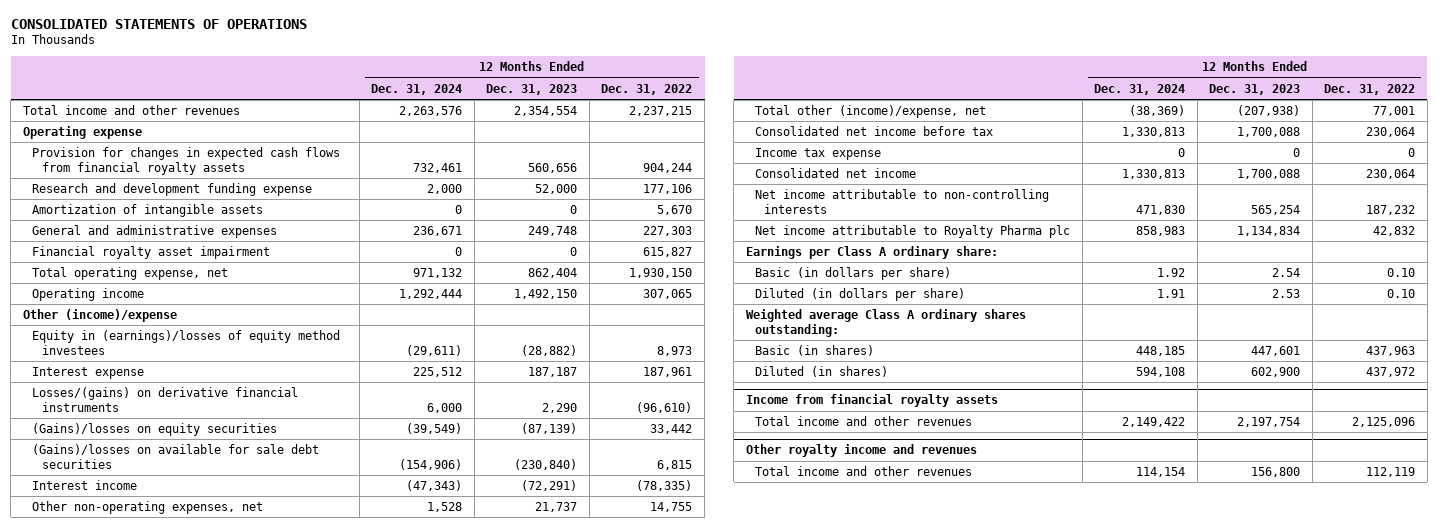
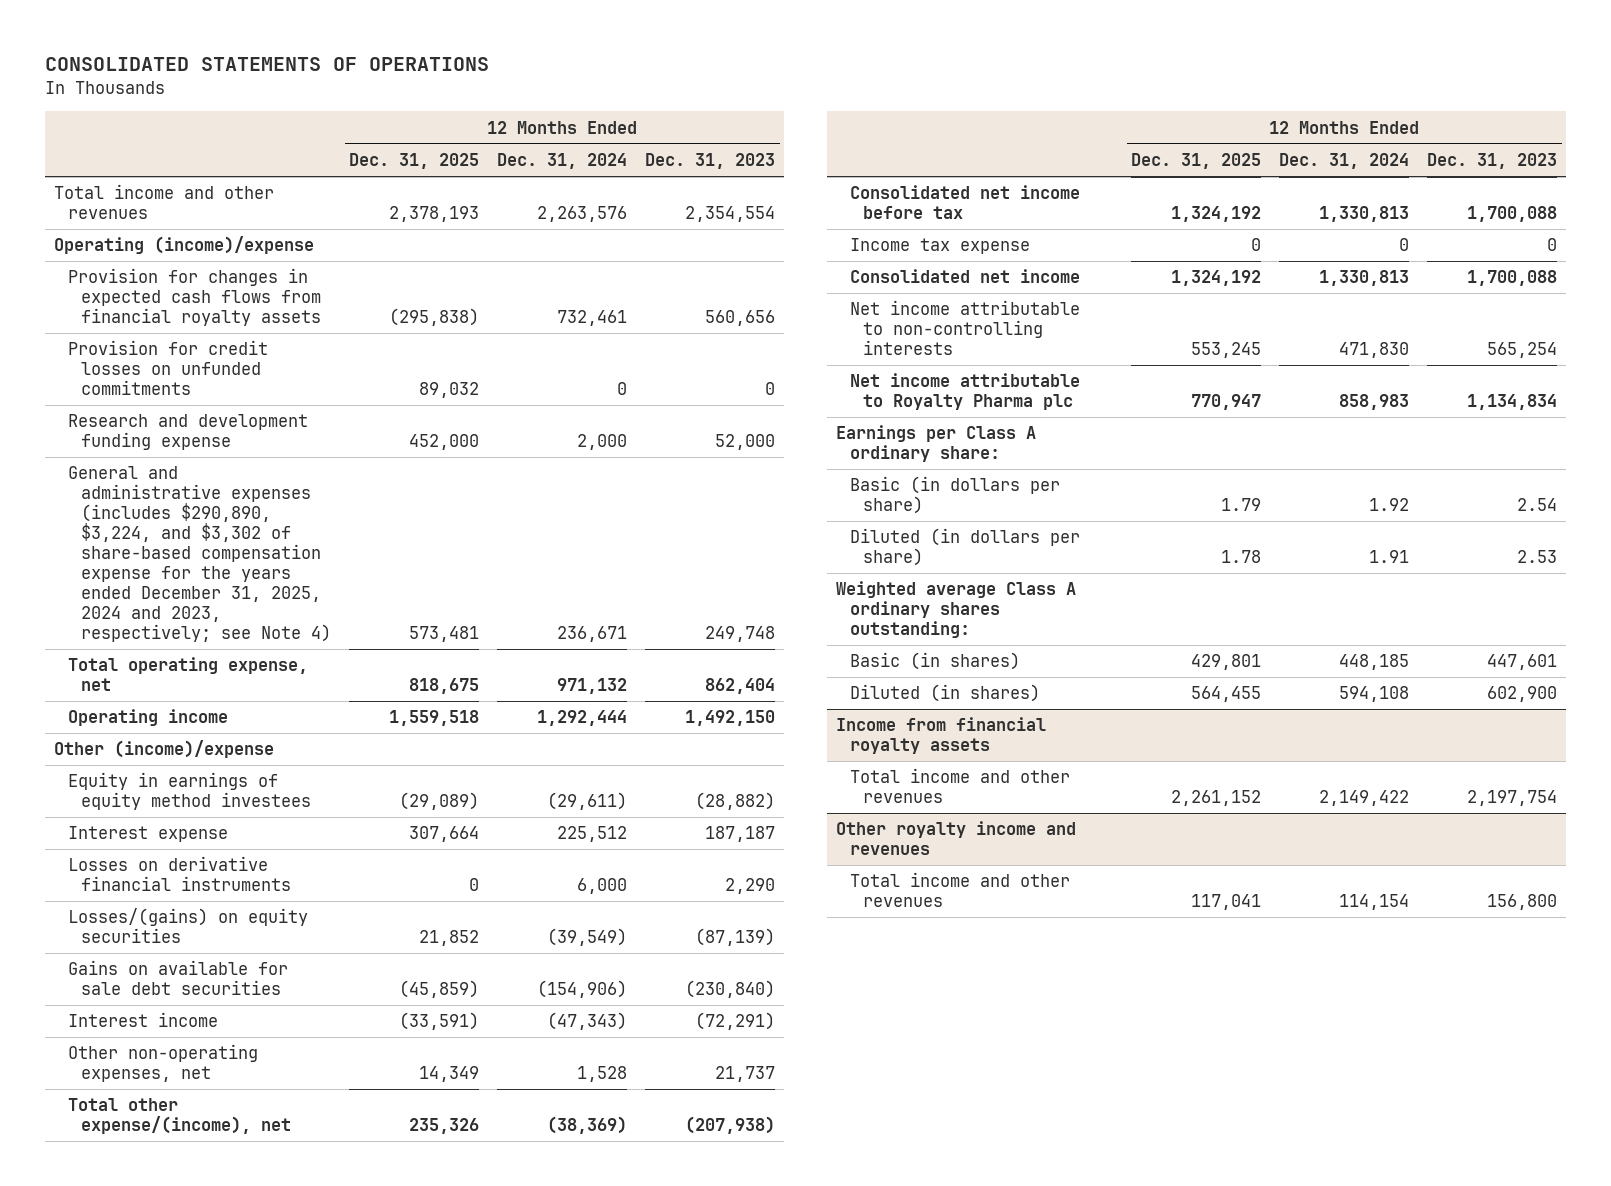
- | 12 Months Ended Dec. 31, 2024 | 12 Months Ended Dec. 31, 2023 | 12 Months Ended Dec. 31, 2022
+ | 12 Months Ended Dec. 31, 2025 | 12 Months Ended Dec. 31, 2024 | 12 Months Ended Dec. 31, 2023
- Operating expense
+ Operating (income)/expense
+ Provision for credit losses on unfunded commitments | 89,032 | 0 | 0
- Amortization of intangible assets | 0 | 0 | 5,670
- General and administrative expenses | 236,671 | 249,748 | 227,303
- Financial royalty asset impairment | 0 | 0 | 615,827
+ General and administrative expenses (includes $290,890, $3,224, and $3,302 of share-based compensation expense for the years ended December 31, 2025, 2024 and 2023, respectively; see Note 4) | 573,481 | 236,671 | 249,748
- Equity in (earnings)/losses of equity method investees | (29,611) | (28,882) | 8,973
+ Equity in earnings of equity method investees | (29,089) | (29,611) | (28,882)
- Losses/(gains) on derivative financial instruments | 6,000 | 2,290 | (96,610)
- (Gains)/losses on equity securities | (39,549) | (87,139) | 33,442
- (Gains)/losses on available for sale debt securities | (154,906) | (230,840) | 6,815
+ Losses on derivative financial instruments | 0 | 6,000 | 2,290
+ Losses/(gains) on equity securities | 21,852 | (39,549) | (87,139)
+ Gains on available for sale debt securities | (45,859) | (154,906) | (230,840)
- Total other (income)/expense, net | (38,369) | (207,938) | 77,001
+ Total other expense/(income), net | 235,326 | (38,369) | (207,938)

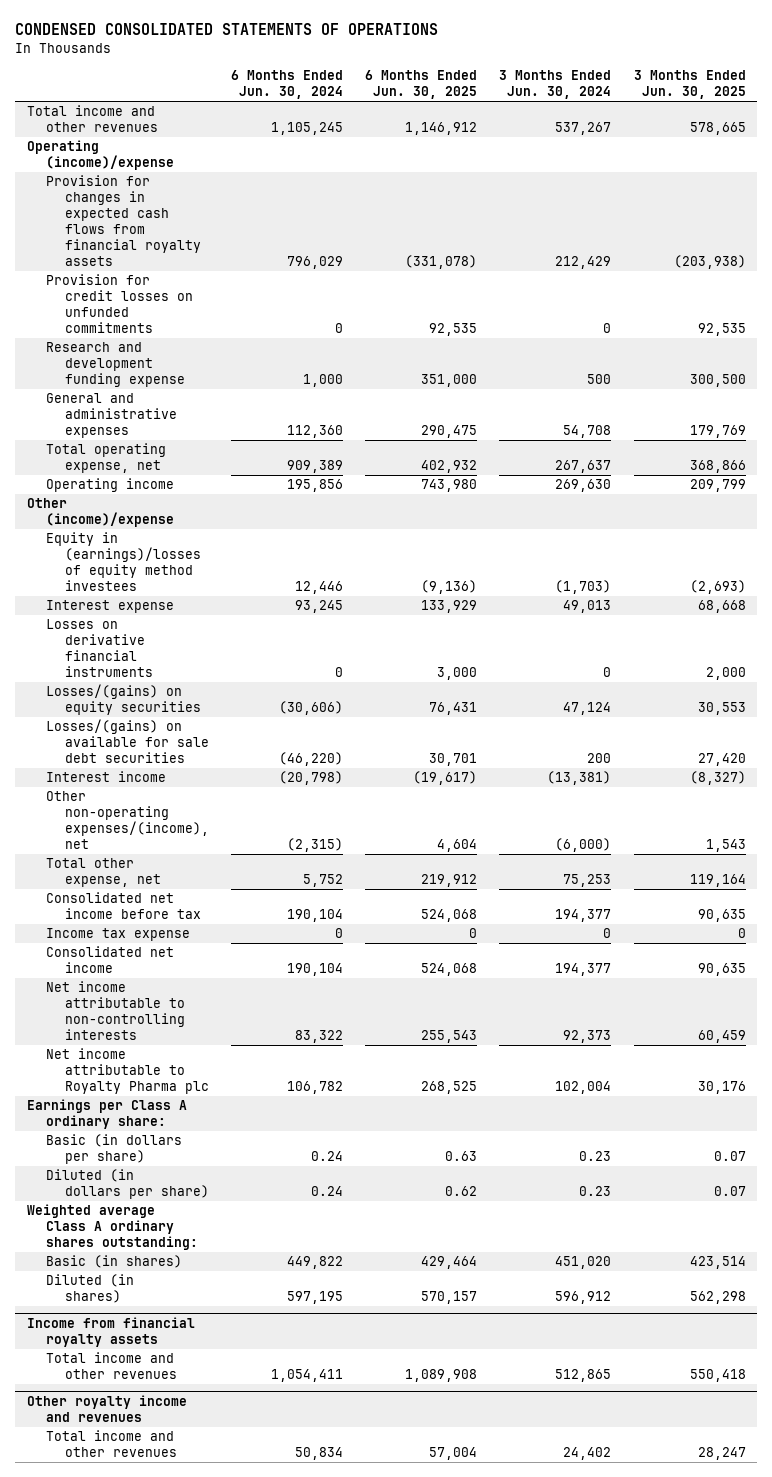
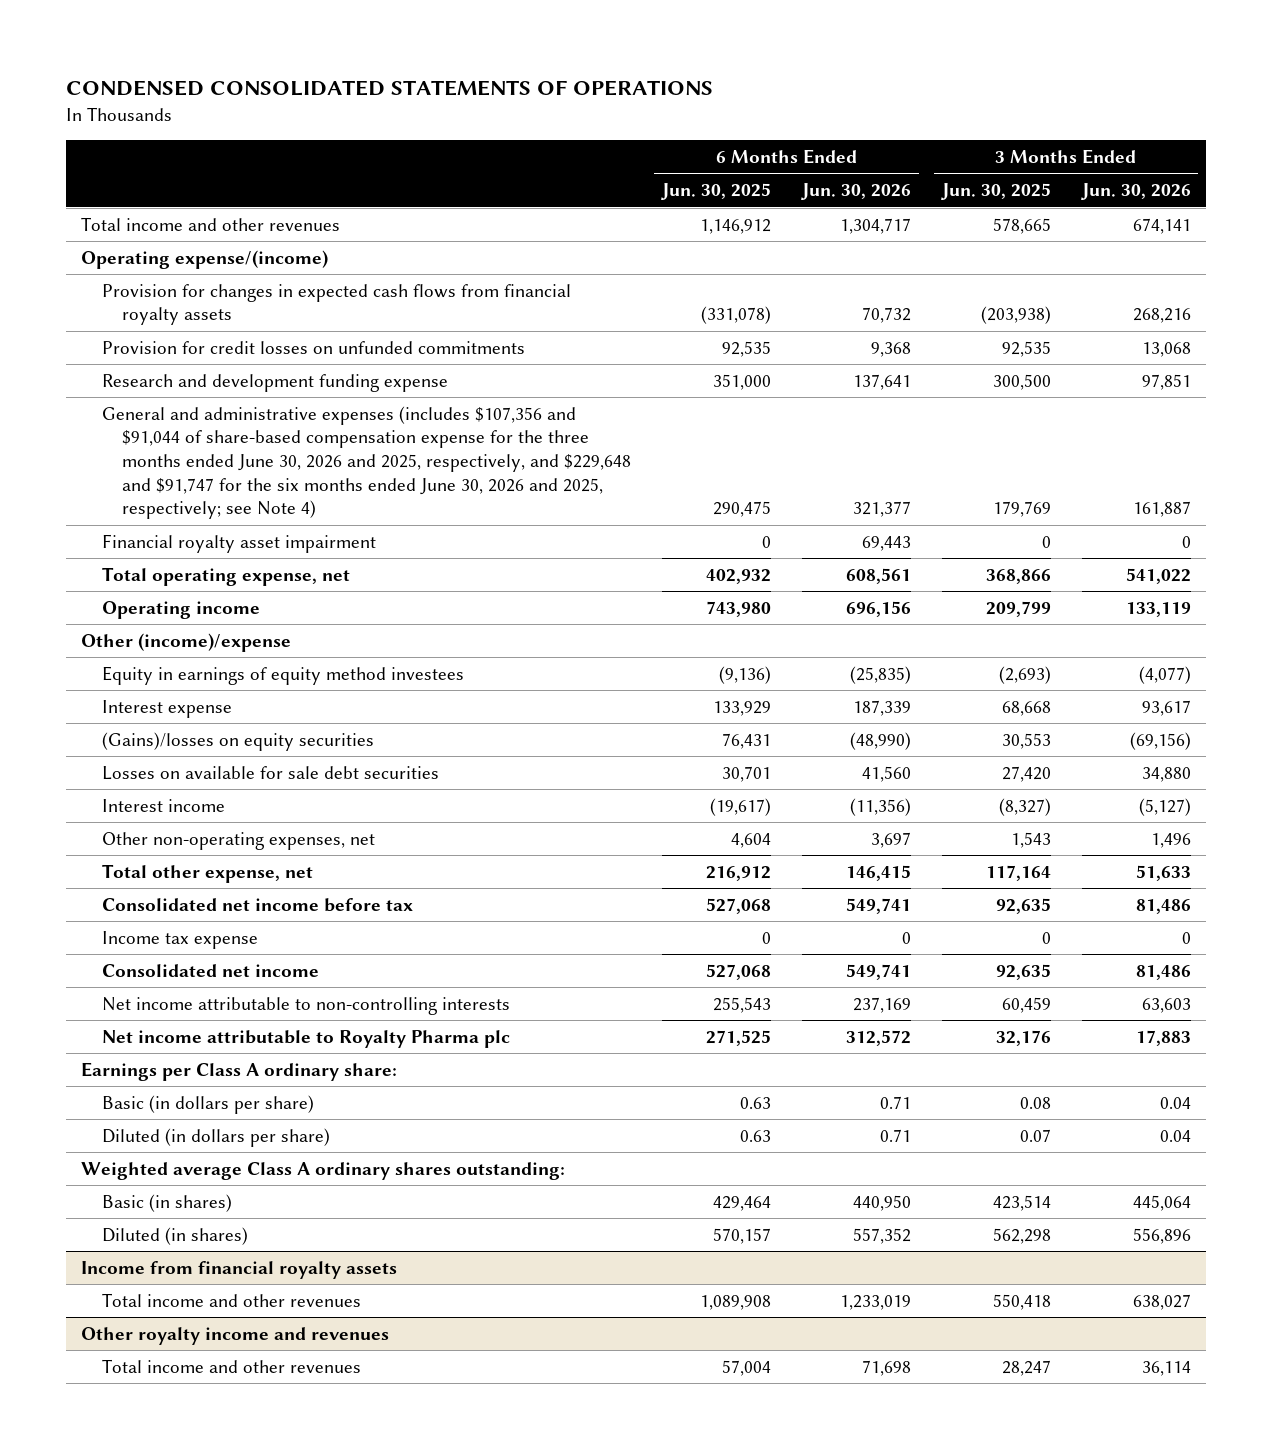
- | 6 Months Ended Jun. 30, 2024 | 6 Months Ended Jun. 30, 2025 | 3 Months Ended Jun. 30, 2024 | 3 Months Ended Jun. 30, 2025
+ | 6 Months Ended Jun. 30, 2025 | 6 Months Ended Jun. 30, 2026 | 3 Months Ended Jun. 30, 2025 | 3 Months Ended Jun. 30, 2026
- Operating (income)/expense
+ Operating expense/(income)
- General and administrative expenses | 112,360 | 290,475 | 54,708 | 179,769
+ General and administrative expenses (includes $107,356 and $91,044 of share-based compensation expense for the three months ended June 30, 2026 and 2025, respectively, and $229,648 and $91,747 for the six months ended June 30, 2026 and 2025, respectively; see Note 4) | 290,475 | 321,377 | 179,769 | 161,887
+ Financial royalty asset impairment | 0 | 69,443 | 0 | 0
- Equity in (earnings)/losses of equity method investees | 12,446 | (9,136) | (1,703) | (2,693)
+ Equity in earnings of equity method investees | (9,136) | (25,835) | (2,693) | (4,077)
- Losses on derivative financial instruments | 0 | 3,000 | 0 | 2,000
- Losses/(gains) on equity securities | (30,606) | 76,431 | 47,124 | 30,553
- Losses/(gains) on available for sale debt securities | (46,220) | 30,701 | 200 | 27,420
+ (Gains)/losses on equity securities | 76,431 | (48,990) | 30,553 | (69,156)
+ Losses on available for sale debt securities | 30,701 | 41,560 | 27,420 | 34,880
- Other non-operating expenses/(income), net | (2,315) | 4,604 | (6,000) | 1,543
- Total other expense, net | 5,752 | 219,912 | 75,253 | 119,164
- Consolidated net income before tax | 190,104 | 524,068 | 194,377 | 90,635
+ Other non-operating expenses, net | 4,604 | 3,697 | 1,543 | 1,496
+ Total other expense, net | 216,912 | 146,415 | 117,164 | 51,633
+ Consolidated net income before tax | 527,068 | 549,741 | 92,635 | 81,486
- Consolidated net income | 190,104 | 524,068 | 194,377 | 90,635
+ Consolidated net income | 527,068 | 549,741 | 92,635 | 81,486
- Net income attributable to Royalty Pharma plc | 106,782 | 268,525 | 102,004 | 30,176
+ Net income attributable to Royalty Pharma plc | 271,525 | 312,572 | 32,176 | 17,883
- Basic (in dollars per share) | 0.24 | 0.63 | 0.23 | 0.07
- Diluted (in dollars per share) | 0.24 | 0.62 | 0.23 | 0.07
+ Basic (in dollars per share) | 0.63 | 0.71 | 0.08 | 0.04
+ Diluted (in dollars per share) | 0.63 | 0.71 | 0.07 | 0.04

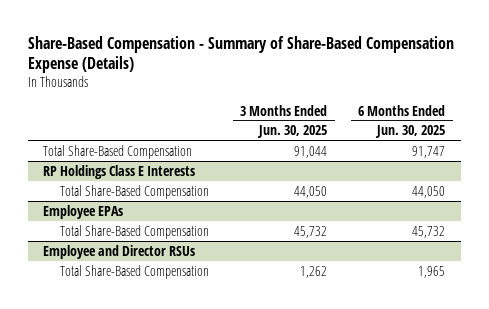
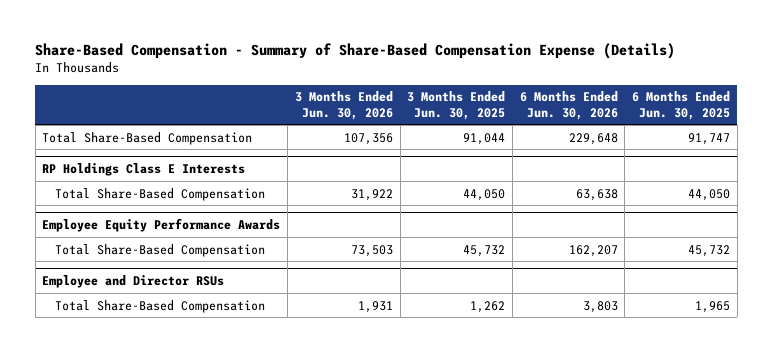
- | 3 Months Ended Jun. 30, 2025 | 6 Months Ended Jun. 30, 2025
+ | 3 Months Ended Jun. 30, 2026 | 3 Months Ended Jun. 30, 2025 | 6 Months Ended Jun. 30, 2026 | 6 Months Ended Jun. 30, 2025
- Employee EPAs
+ Employee Equity Performance Awards

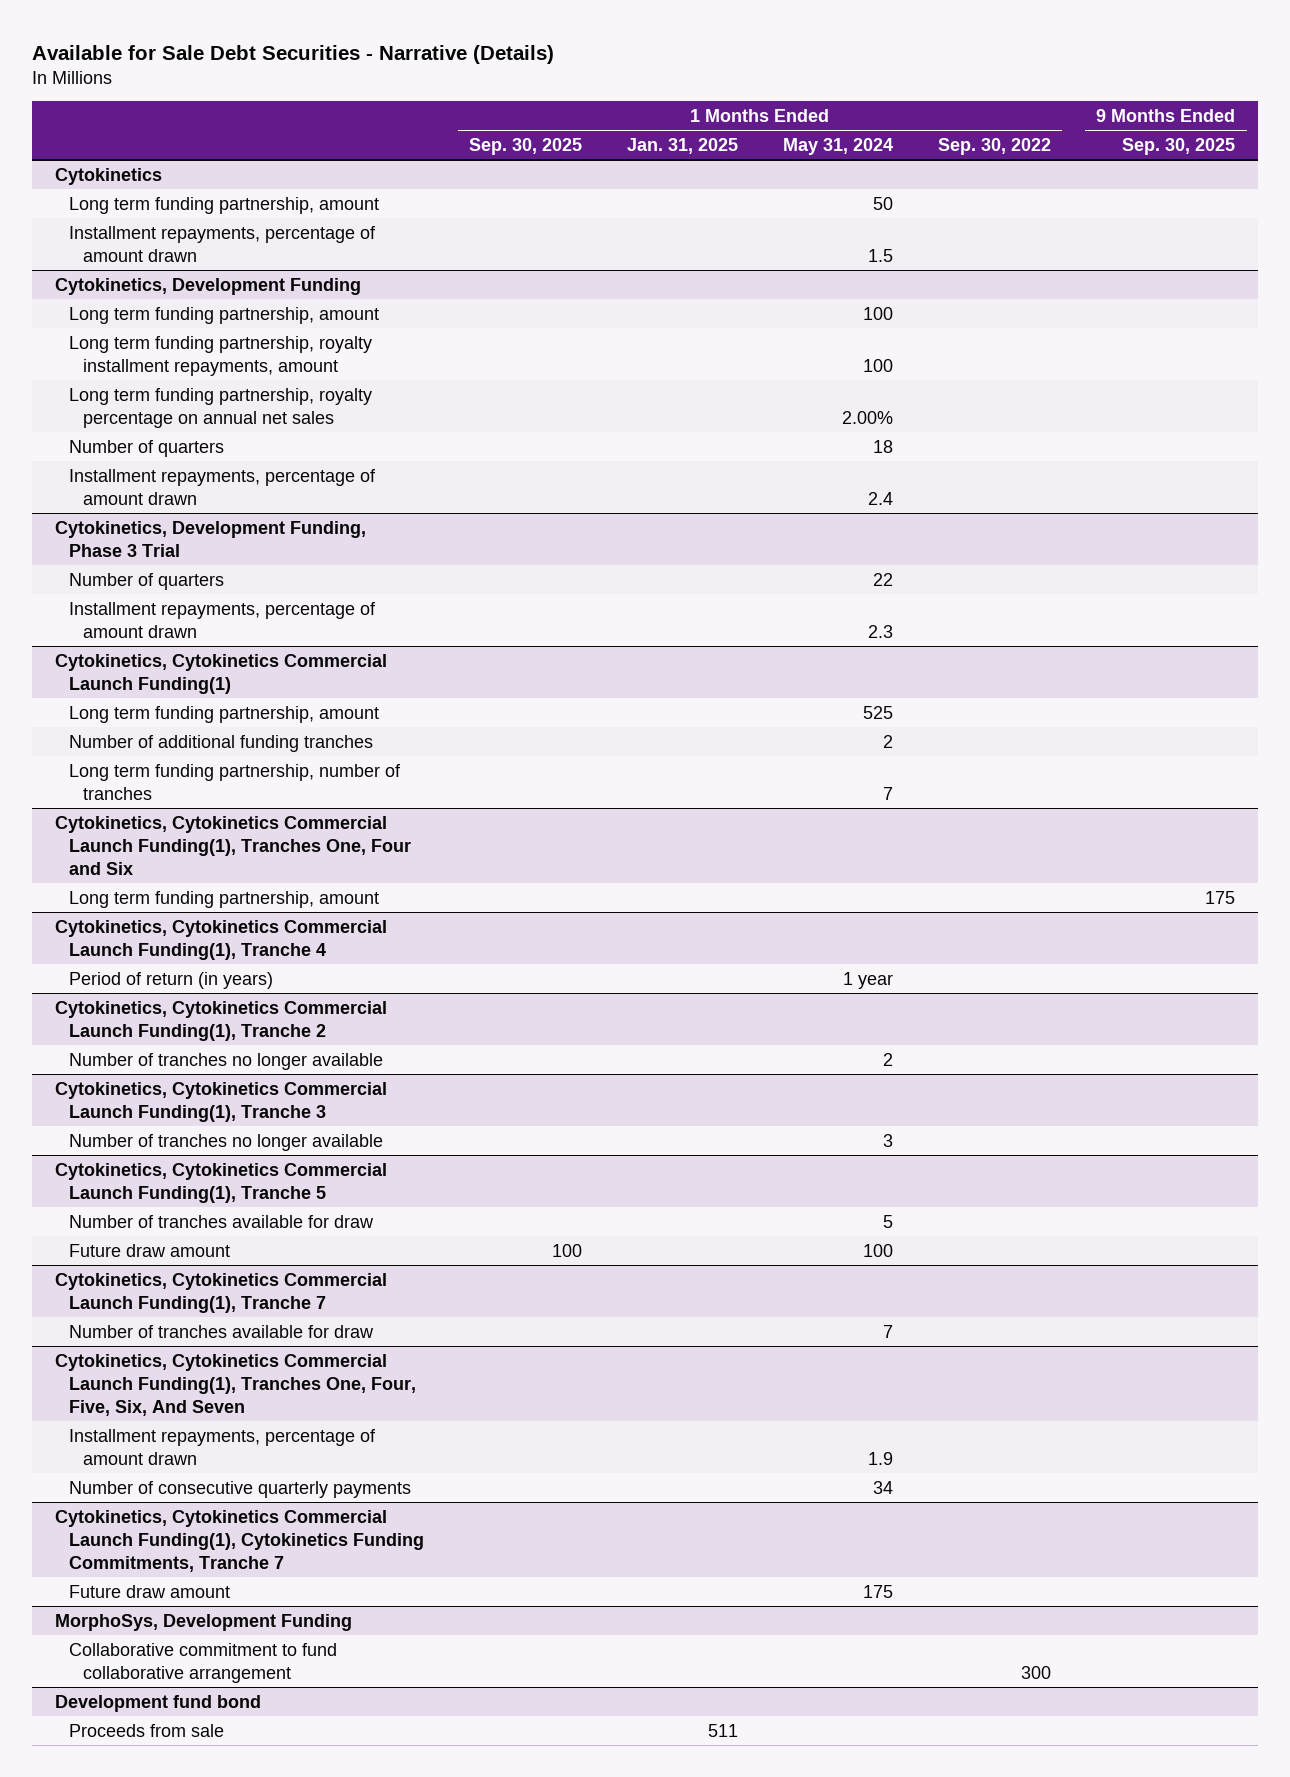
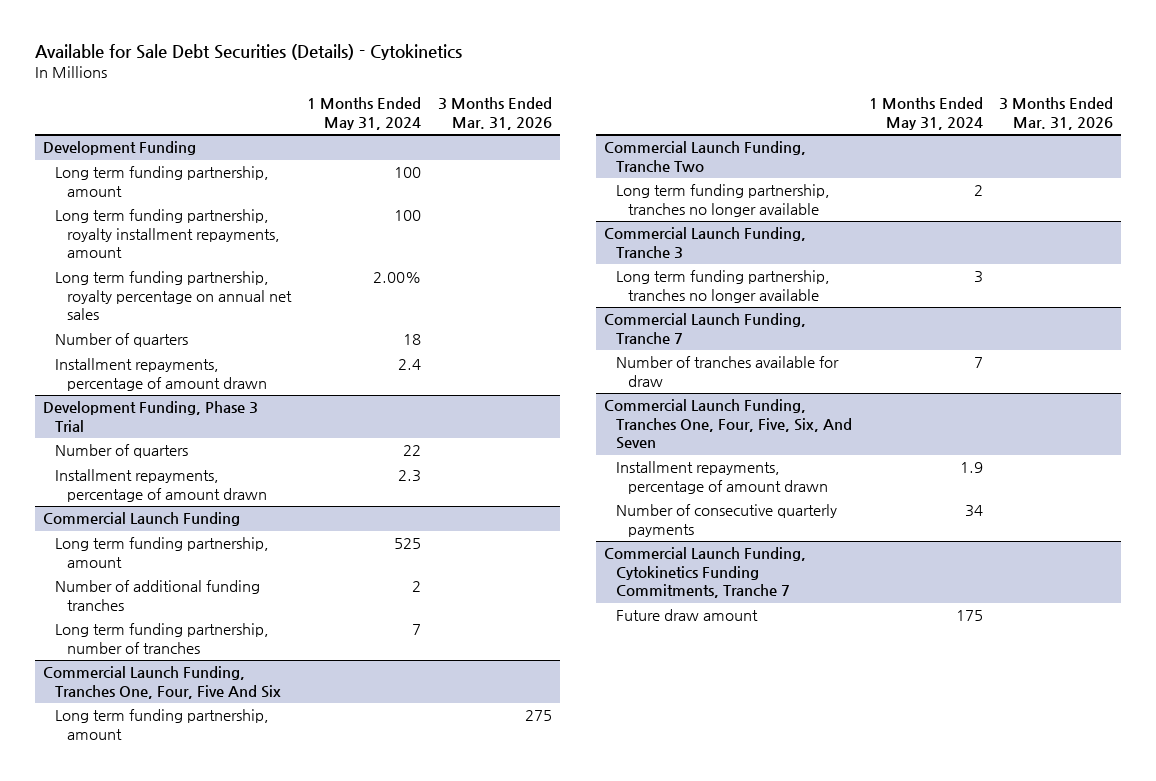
- Available for Sale Debt Securities - Narrative (Details)
+ Available for Sale Debt Securities (Details) - Cytokinetics
- | 1 Months Ended Sep. 30, 2025 | 1 Months Ended Jan. 31, 2025 | 1 Months Ended May 31, 2024 | 1 Months Ended Sep. 30, 2022 | 9 Months Ended Sep. 30, 2025
+ | 1 Months Ended May 31, 2024 | 3 Months Ended Mar. 31, 2026
- Cytokinetics
- Long term funding partnership, amount | | | 50 | |
- Installment repayments, percentage of amount drawn | | | 1.5 | |
- Cytokinetics, Development Funding
+ Development Funding
- Cytokinetics, Development Funding, Phase 3 Trial
+ Development Funding, Phase 3 Trial
- Cytokinetics, Cytokinetics Commercial Launch Funding(1)
+ Commercial Launch Funding
- Cytokinetics, Cytokinetics Commercial Launch Funding(1), Tranches One, Four and Six
+ Commercial Launch Funding, Tranches One, Four, Five And Six
- Cytokinetics, Cytokinetics Commercial Launch Funding(1), Tranche 4
- Period of return (in years) | | | 1 year | |
- Cytokinetics, Cytokinetics Commercial Launch Funding(1), Tranche 2
- Number of tranches no longer available | | | 2 | |
- Cytokinetics, Cytokinetics Commercial Launch Funding(1), Tranche 3
- Number of tranches no longer available | | | 3 | |
- Cytokinetics, Cytokinetics Commercial Launch Funding(1), Tranche 5
- Number of tranches available for draw | | | 5 | |
- Future draw amount | 100 | | 100 | |
- Cytokinetics, Cytokinetics Commercial Launch Funding(1), Tranche 7
+ Commercial Launch Funding, Tranche Two
+ Long term funding partnership, tranches no longer available | 2 |
+ Commercial Launch Funding, Tranche 3
+ Long term funding partnership, tranches no longer available | 3 |
+ Commercial Launch Funding, Tranche 7
- Cytokinetics, Cytokinetics Commercial Launch Funding(1), Tranches One, Four, Five, Six, And Seven
+ Commercial Launch Funding, Tranches One, Four, Five, Six, And Seven
- Cytokinetics, Cytokinetics Commercial Launch Funding(1), Cytokinetics Funding Commitments, Tranche 7
+ Commercial Launch Funding, Cytokinetics Funding Commitments, Tranche 7
- MorphoSys, Development Funding
- Collaborative commitment to fund collaborative arrangement | | | | 300 |
- Development fund bond
- Proceeds from sale | | 511 | | |

